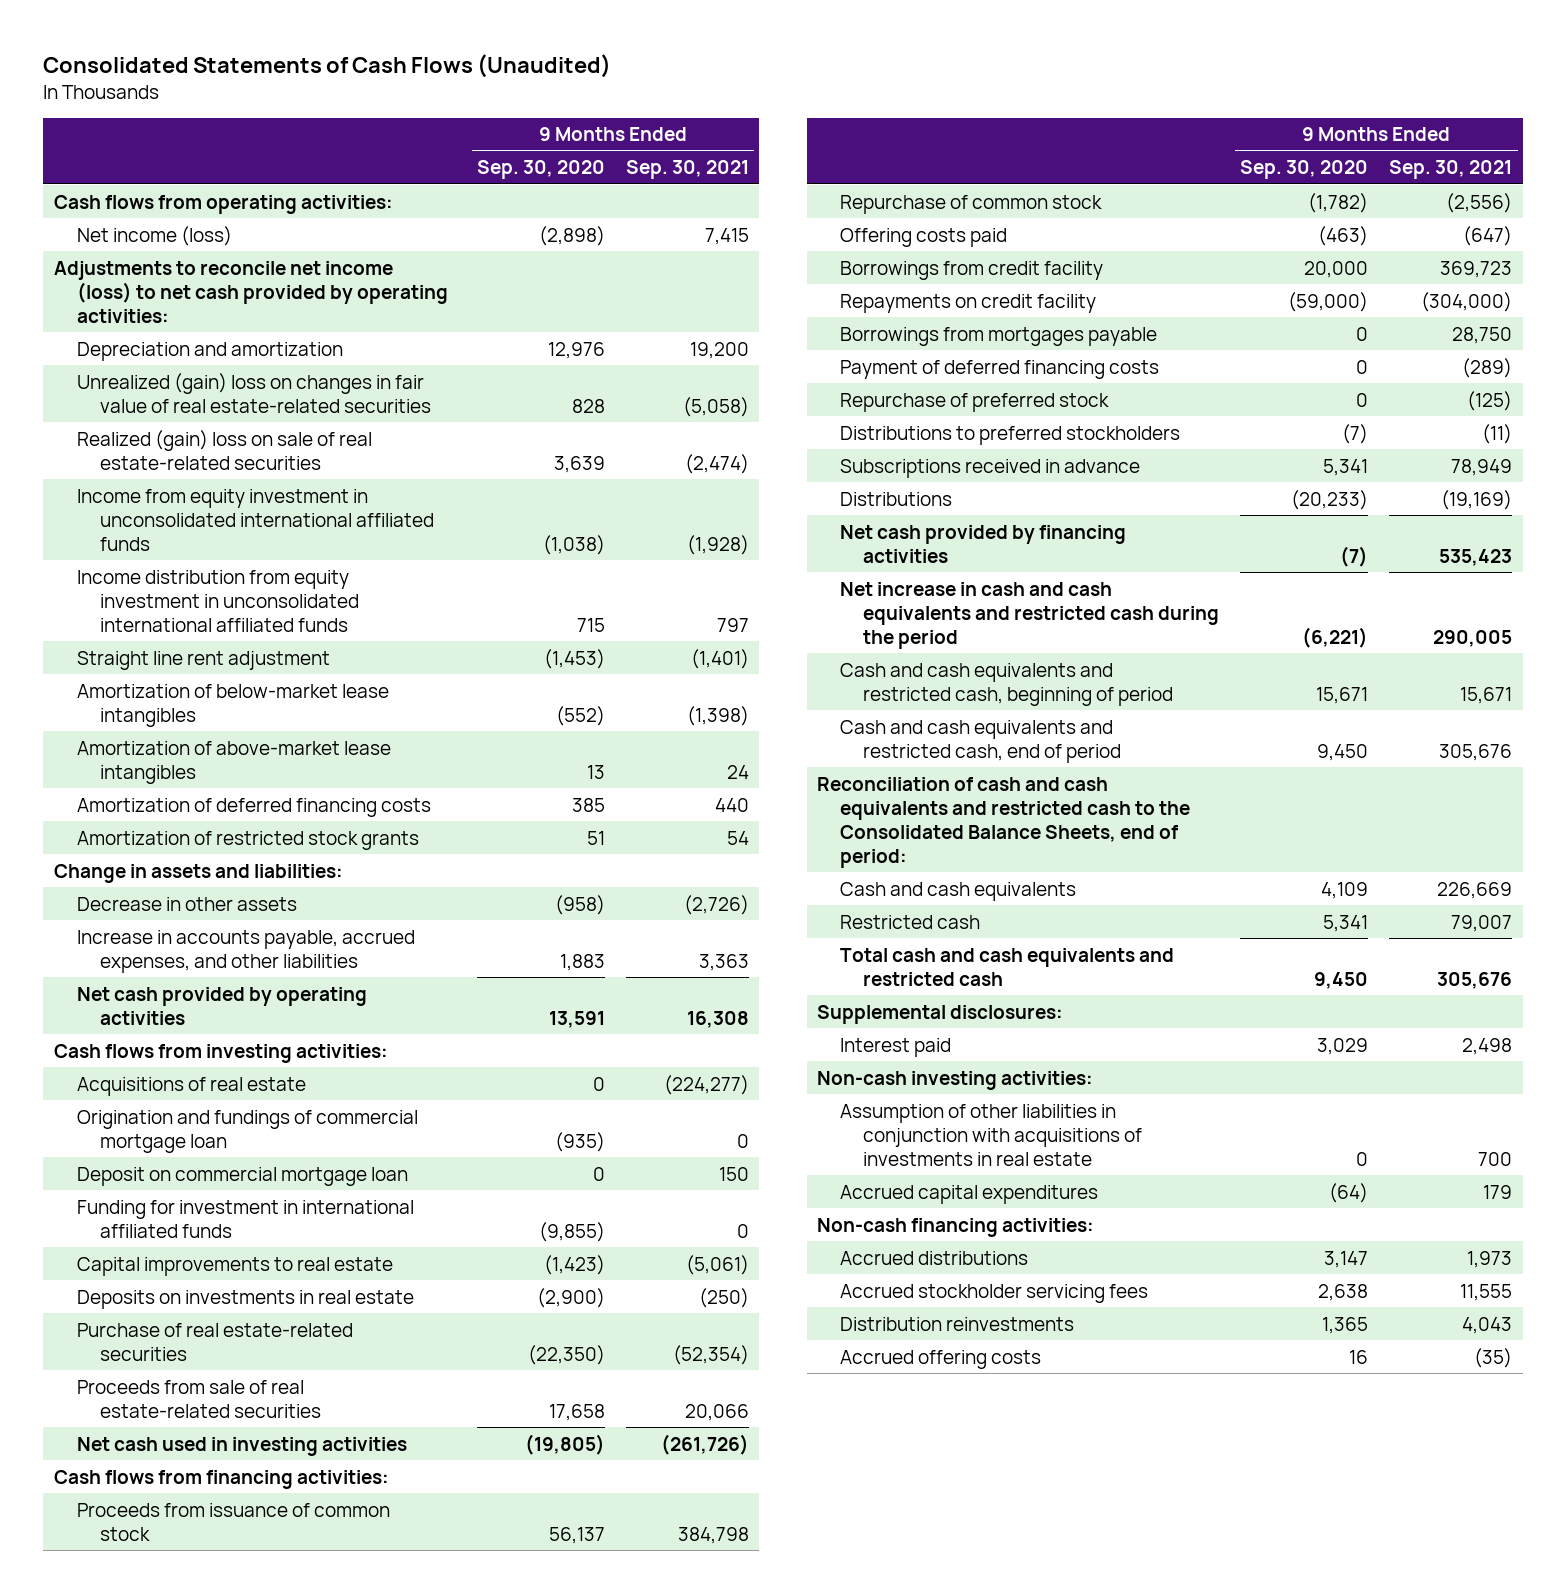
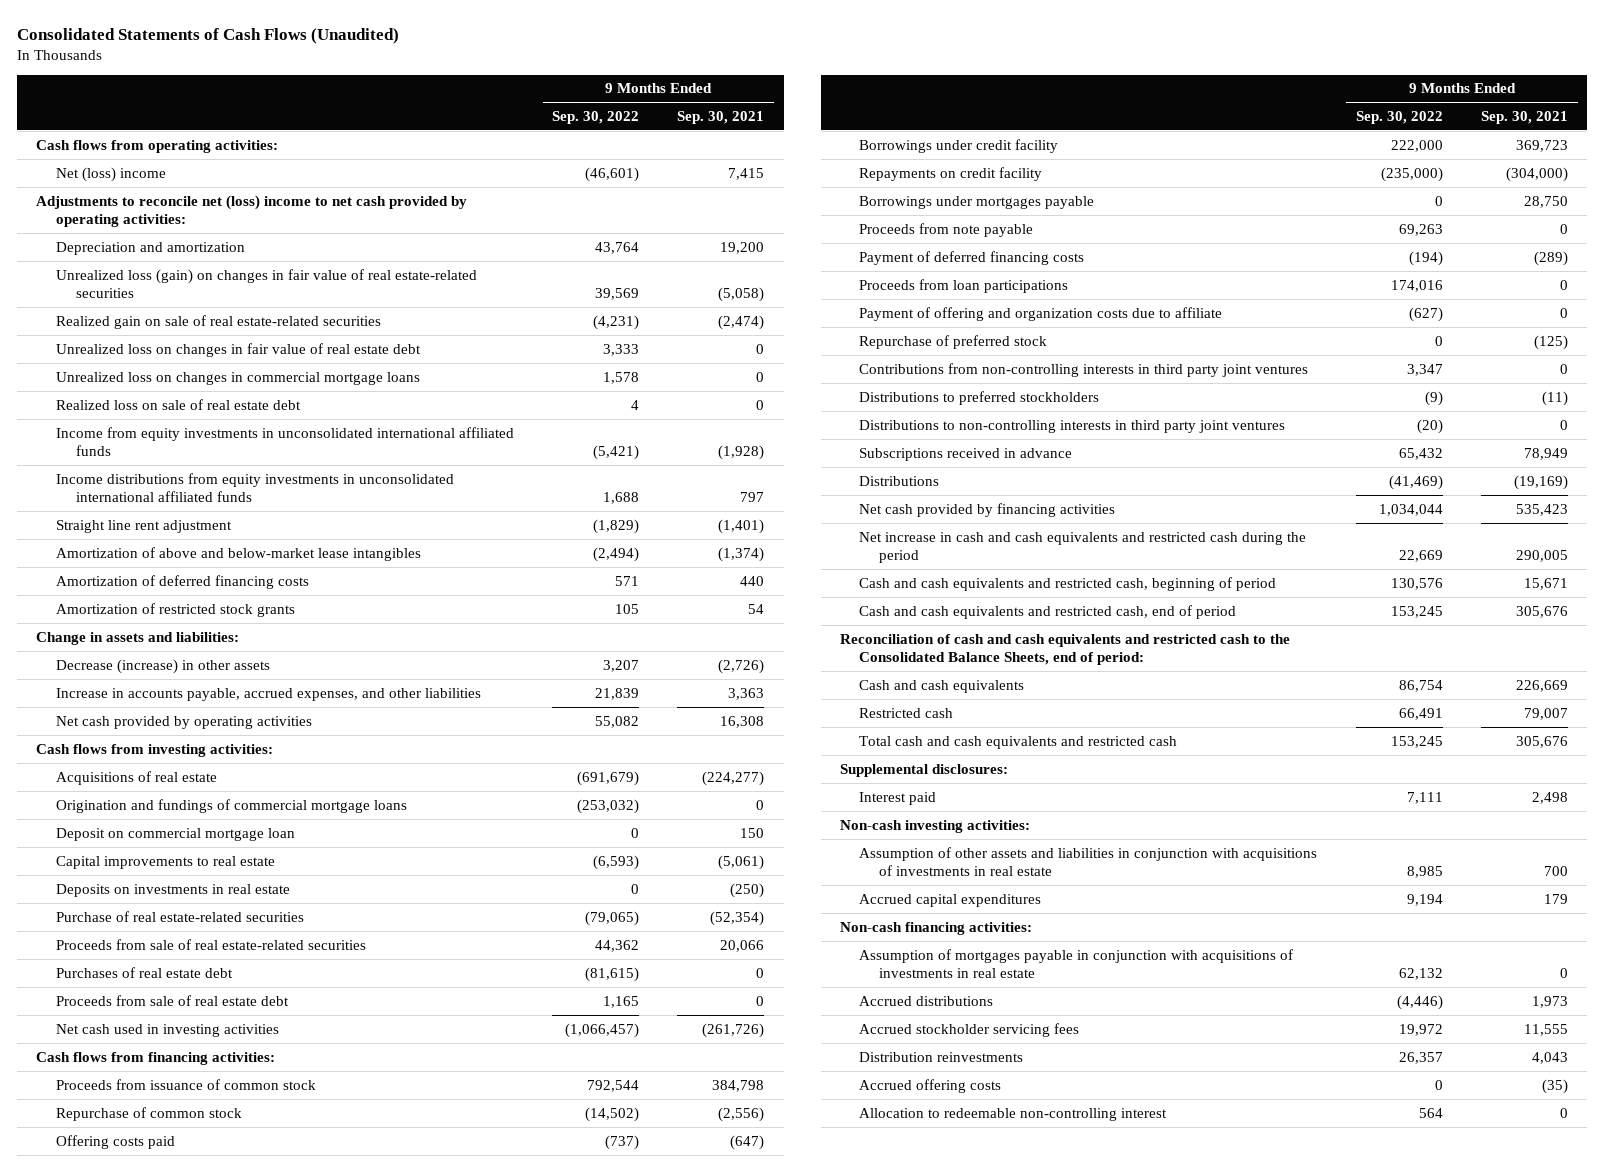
- | 9 Months Ended Sep. 30, 2020 | 9 Months Ended Sep. 30, 2021
+ | 9 Months Ended Sep. 30, 2022 | 9 Months Ended Sep. 30, 2021
- Net income (loss) | (2,898) | 7,415
- Adjustments to reconcile net income (loss) to net cash provided by operating activities:
+ Net (loss) income | (46,601) | 7,415
+ Adjustments to reconcile net (loss) income to net cash provided by operating activities:
- Unrealized (gain) loss on changes in fair value of real estate-related securities | 828 | (5,058)
- Realized (gain) loss on sale of real estate-related securities | 3,639 | (2,474)
- Income from equity investment in unconsolidated international affiliated funds | (1,038) | (1,928)
- Income distribution from equity investment in unconsolidated international affiliated funds | 715 | 797
+ Unrealized loss (gain) on changes in fair value of real estate-related securities | 39,569 | (5,058)
+ Realized gain on sale of real estate-related securities | (4,231) | (2,474)
+ Unrealized loss on changes in fair value of real estate debt | 3,333 | 0
+ Unrealized loss on changes in commercial mortgage loans | 1,578 | 0
+ Realized loss on sale of real estate debt | 4 | 0
+ Income from equity investments in unconsolidated international affiliated funds | (5,421) | (1,928)
+ Income distributions from equity investments in unconsolidated international affiliated funds | 1,688 | 797
- Amortization of below-market lease intangibles | (552) | (1,398)
- Amortization of above-market lease intangibles | 13 | 24
+ Amortization of above and below-market lease intangibles | (2,494) | (1,374)
- Decrease in other assets | (958) | (2,726)
+ Decrease (increase) in other assets | 3,207 | (2,726)
- Origination and fundings of commercial mortgage loan | (935) | 0
+ Origination and fundings of commercial mortgage loans | (253,032) | 0
- Funding for investment in international affiliated funds | (9,855) | 0
+ Purchases of real estate debt | (81,615) | 0
+ Proceeds from sale of real estate debt | 1,165 | 0
- Borrowings from credit facility | 20,000 | 369,723
+ Borrowings under credit facility | 222,000 | 369,723
- Borrowings from mortgages payable | 0 | 28,750
+ Borrowings under mortgages payable | 0 | 28,750
+ Proceeds from note payable | 69,263 | 0
+ Proceeds from loan participations | 174,016 | 0
+ Payment of offering and organization costs due to affiliate | (627) | 0
+ Contributions from non-controlling interests in third party joint ventures | 3,347 | 0
+ Distributions to non-controlling interests in third party joint ventures | (20) | 0
- Assumption of other liabilities in conjunction with acquisitions of investments in real estate | 0 | 700
+ Assumption of other assets and liabilities in conjunction with acquisitions of investments in real estate | 8,985 | 700
+ Assumption of mortgages payable in conjunction with acquisitions of investments in real estate | 62,132 | 0
+ Allocation to redeemable non-controlling interest | 564 | 0

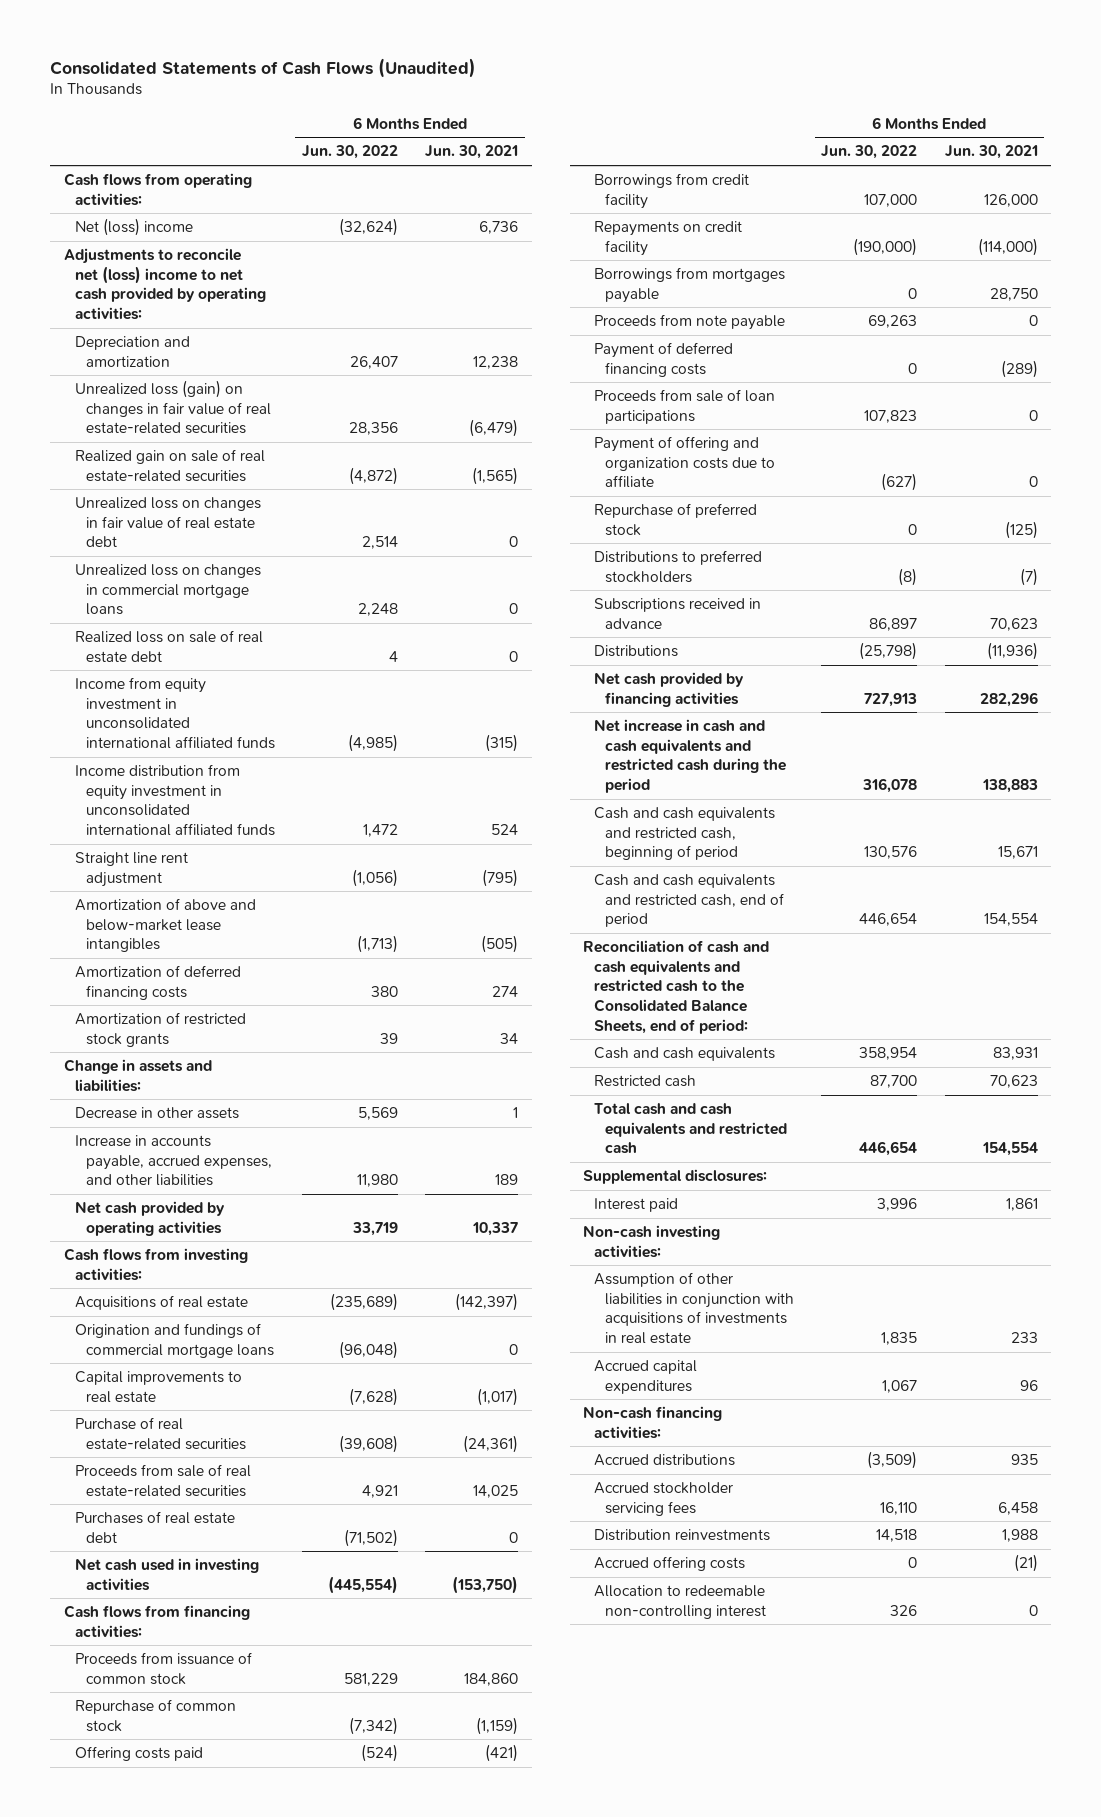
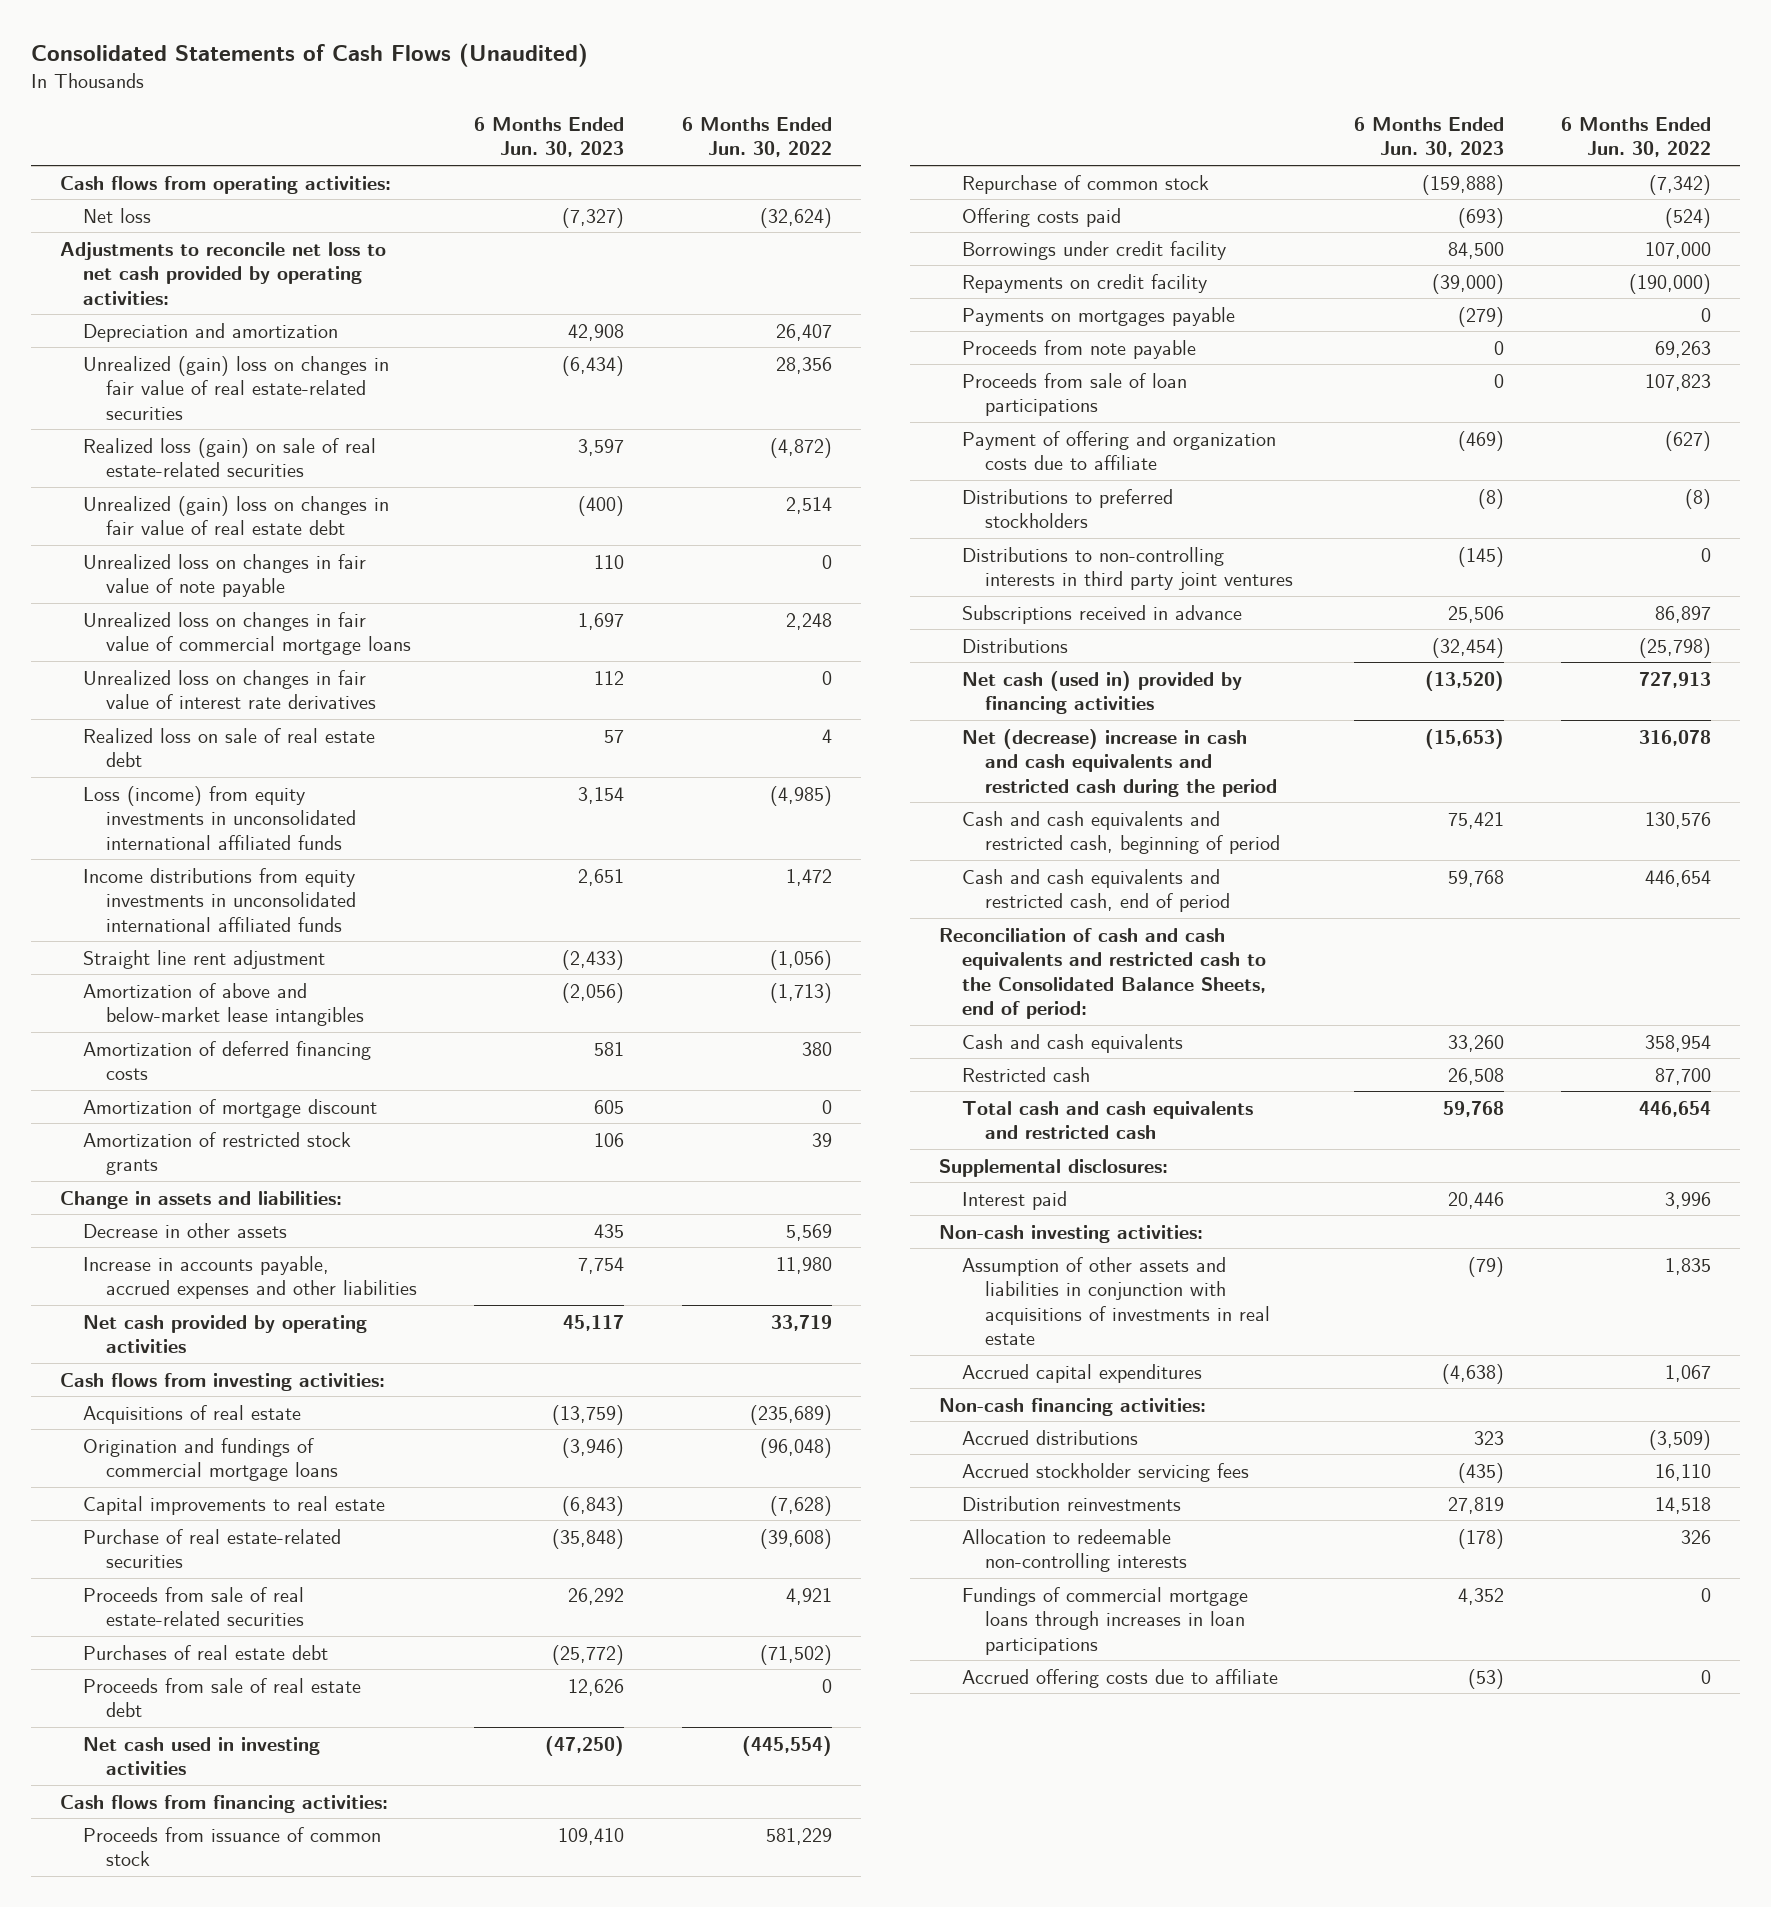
- | 6 Months Ended Jun. 30, 2022 | 6 Months Ended Jun. 30, 2021
+ | 6 Months Ended Jun. 30, 2023 | 6 Months Ended Jun. 30, 2022
- Net (loss) income | (32,624) | 6,736
- Adjustments to reconcile net (loss) income to net cash provided by operating activities:
+ Net loss | (7,327) | (32,624)
+ Adjustments to reconcile net loss to net cash provided by operating activities:
- Unrealized loss (gain) on changes in fair value of real estate-related securities | 28,356 | (6,479)
- Realized gain on sale of real estate-related securities | (4,872) | (1,565)
- Unrealized loss on changes in fair value of real estate debt | 2,514 | 0
- Unrealized loss on changes in commercial mortgage loans | 2,248 | 0
+ Unrealized (gain) loss on changes in fair value of real estate-related securities | (6,434) | 28,356
+ Realized loss (gain) on sale of real estate-related securities | 3,597 | (4,872)
+ Unrealized (gain) loss on changes in fair value of real estate debt | (400) | 2,514
+ Unrealized loss on changes in fair value of note payable | 110 | 0
+ Unrealized loss on changes in fair value of commercial mortgage loans | 1,697 | 2,248
+ Unrealized loss on changes in fair value of interest rate derivatives | 112 | 0
- Income from equity investment in unconsolidated international affiliated funds | (4,985) | (315)
- Income distribution from equity investment in unconsolidated international affiliated funds | 1,472 | 524
+ Loss (income) from equity investments in unconsolidated international affiliated funds | 3,154 | (4,985)
+ Income distributions from equity investments in unconsolidated international affiliated funds | 2,651 | 1,472
+ Amortization of mortgage discount | 605 | 0
- Increase in accounts payable, accrued expenses, and other liabilities | 11,980 | 189
+ Increase in accounts payable, accrued expenses and other liabilities | 7,754 | 11,980
+ Proceeds from sale of real estate debt | 12,626 | 0
- Borrowings from credit facility | 107,000 | 126,000
+ Borrowings under credit facility | 84,500 | 107,000
- Borrowings from mortgages payable | 0 | 28,750
+ Payments on mortgages payable | (279) | 0
- Payment of deferred financing costs | 0 | (289)
- Repurchase of preferred stock | 0 | (125)
+ Distributions to non-controlling interests in third party joint ventures | (145) | 0
- Net cash provided by financing activities | 727,913 | 282,296
- Net increase in cash and cash equivalents and restricted cash during the period | 316,078 | 138,883
+ Net cash (used in) provided by financing activities | (13,520) | 727,913
+ Net (decrease) increase in cash and cash equivalents and restricted cash during the period | (15,653) | 316,078
- Assumption of other liabilities in conjunction with acquisitions of investments in real estate | 1,835 | 233
+ Assumption of other assets and liabilities in conjunction with acquisitions of investments in real estate | (79) | 1,835
- Accrued offering costs | 0 | (21)
- Allocation to redeemable non-controlling interest | 326 | 0
+ Allocation to redeemable non-controlling interests | (178) | 326
+ Fundings of commercial mortgage loans through increases in loan participations | 4,352 | 0
+ Accrued offering costs due to affiliate | (53) | 0

